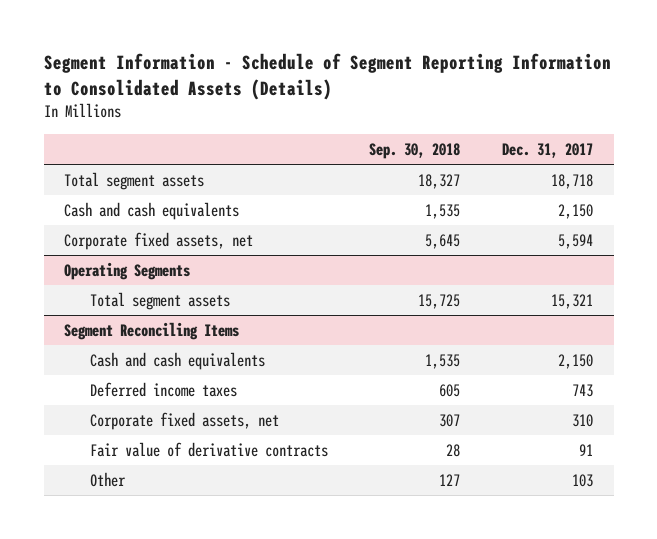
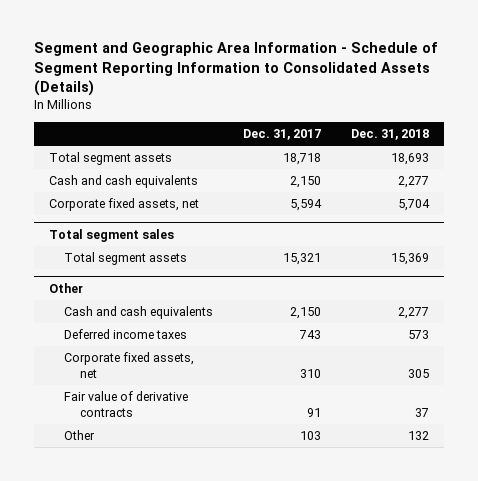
- Segment Information - Schedule of Segment Reporting Information to Consolidated Assets (Details)
+ Segment and Geographic Area Information - Schedule of Segment Reporting Information to Consolidated Assets (Details)
- | Sep. 30, 2018 | Dec. 31, 2017
+ | Dec. 31, 2017 | Dec. 31, 2018
- Operating Segments
+ Total segment sales
- Segment Reconciling Items
+ Other

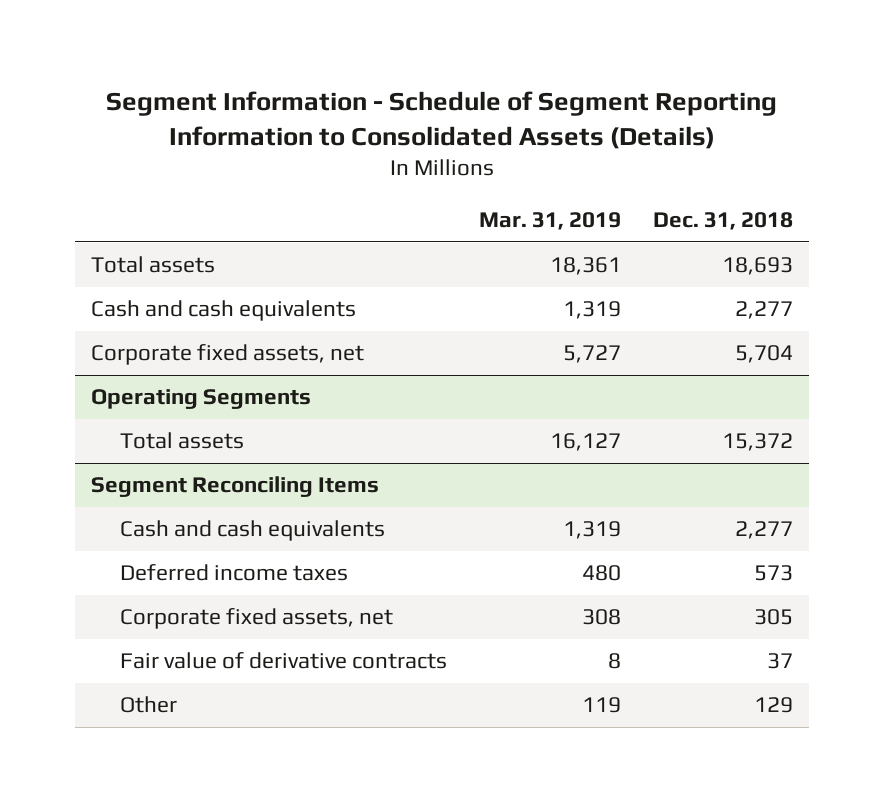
- Segment and Geographic Area Information - Schedule of Segment Reporting Information to Consolidated Assets (Details)
+ Segment Information - Schedule of Segment Reporting Information to Consolidated Assets (Details)
- | Dec. 31, 2017 | Dec. 31, 2018
+ | Mar. 31, 2019 | Dec. 31, 2018
- Total segment assets | 18,718 | 18,693
+ Total assets | 18,361 | 18,693
- Total segment sales
- Total segment assets | 15,321 | 15,369
- Other
+ Operating Segments
+ Total assets | 16,127 | 15,372
+ Segment Reconciling Items
- Other | 103 | 132
+ Other | 119 | 129

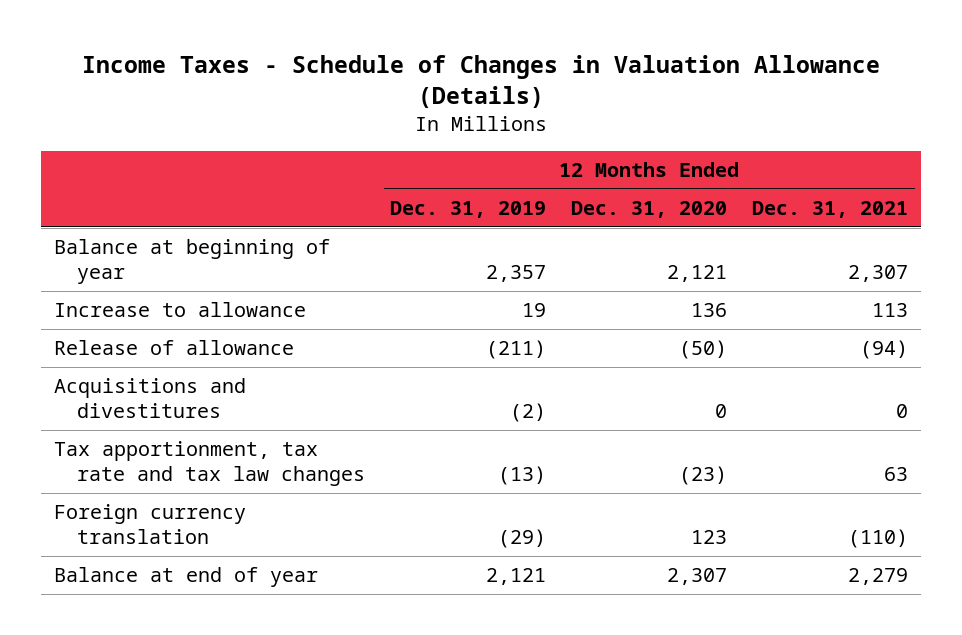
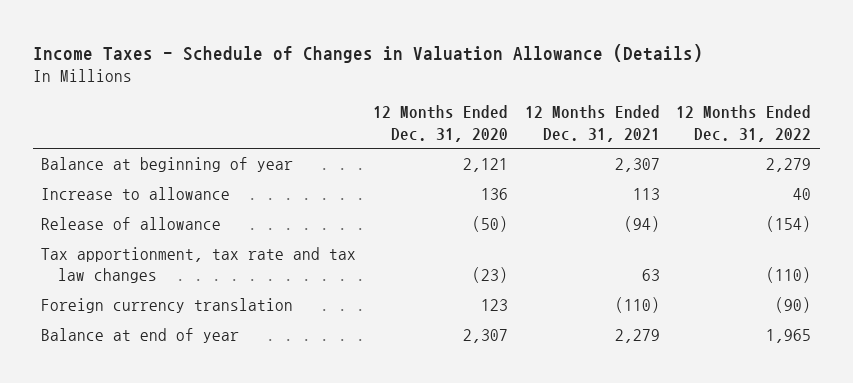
- | 12 Months Ended Dec. 31, 2019 | 12 Months Ended Dec. 31, 2020 | 12 Months Ended Dec. 31, 2021
+ | 12 Months Ended Dec. 31, 2020 | 12 Months Ended Dec. 31, 2021 | 12 Months Ended Dec. 31, 2022
- Acquisitions and divestitures | (2) | 0 | 0

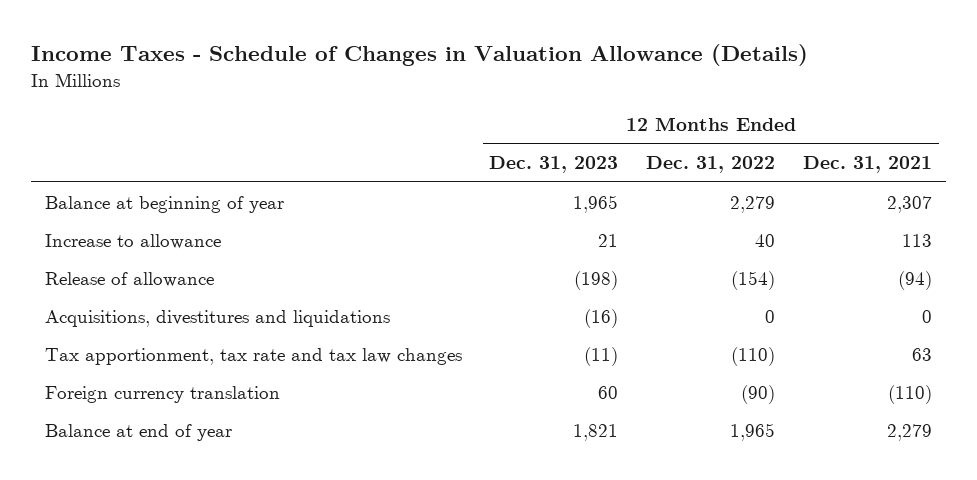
- | 12 Months Ended Dec. 31, 2020 | 12 Months Ended Dec. 31, 2021 | 12 Months Ended Dec. 31, 2022
+ | 12 Months Ended Dec. 31, 2023 | 12 Months Ended Dec. 31, 2022 | 12 Months Ended Dec. 31, 2021
+ Acquisitions, divestitures and liquidations | (16) | 0 | 0

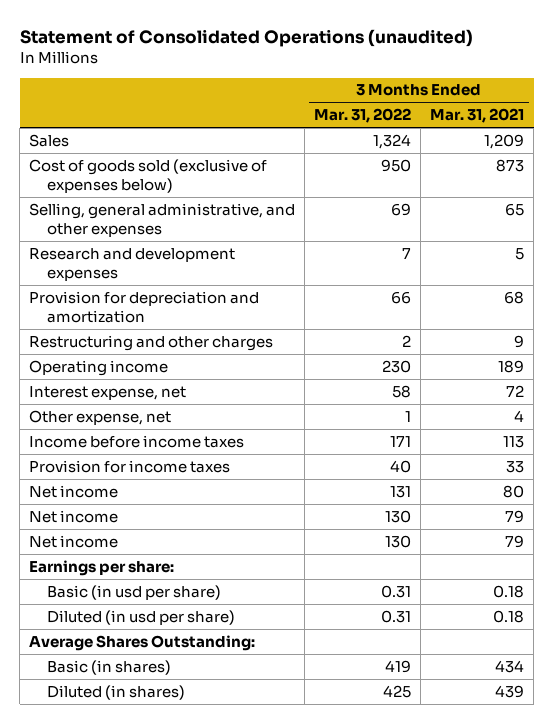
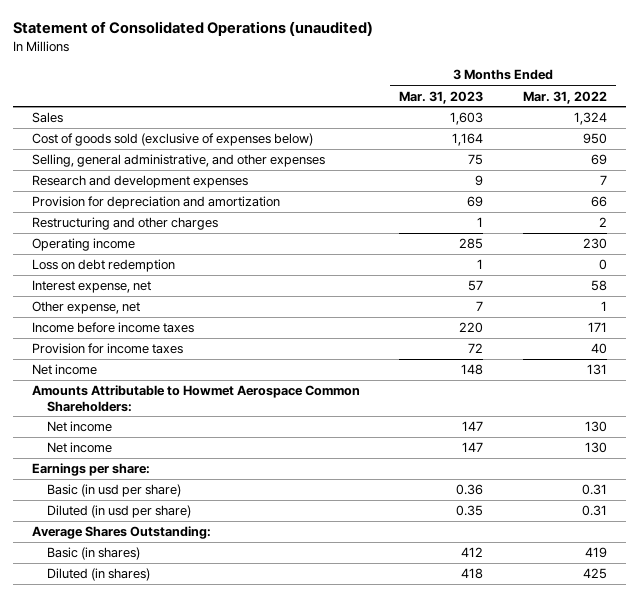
- | 3 Months Ended Mar. 31, 2022 | 3 Months Ended Mar. 31, 2021
+ | 3 Months Ended Mar. 31, 2023 | 3 Months Ended Mar. 31, 2022
+ Loss on debt redemption | 1 | 0
+ Amounts Attributable to Howmet Aerospace Common Shareholders:

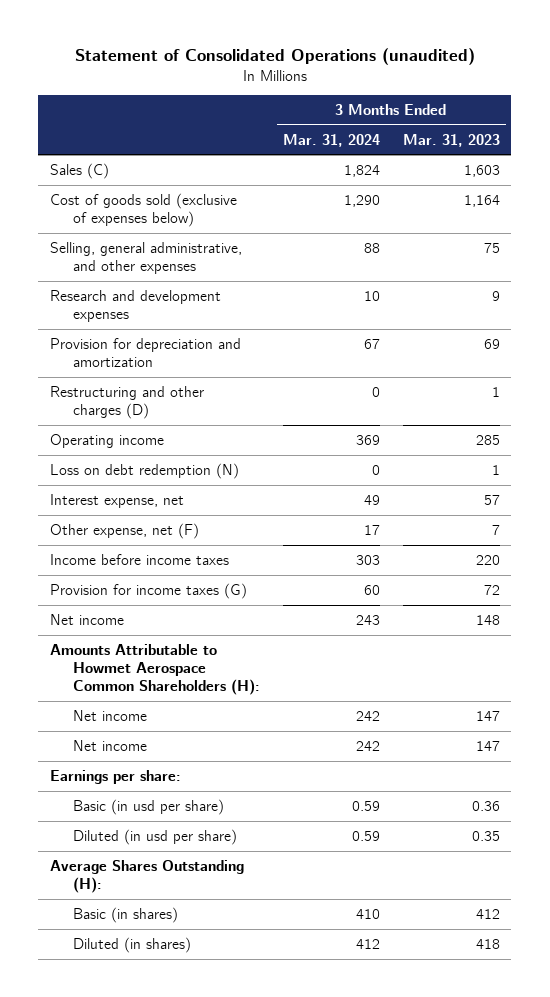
- | 3 Months Ended Mar. 31, 2023 | 3 Months Ended Mar. 31, 2022
+ | 3 Months Ended Mar. 31, 2024 | 3 Months Ended Mar. 31, 2023
- Sales | 1,603 | 1,324
+ Sales (C) | 1,824 | 1,603
- Restructuring and other charges | 1 | 2
+ Restructuring and other charges (D) | 0 | 1
- Loss on debt redemption | 1 | 0
+ Loss on debt redemption (N) | 0 | 1
- Other expense, net | 7 | 1
+ Other expense, net (F) | 17 | 7
- Provision for income taxes | 72 | 40
+ Provision for income taxes (G) | 60 | 72
- Amounts Attributable to Howmet Aerospace Common Shareholders:
+ Amounts Attributable to Howmet Aerospace Common Shareholders (H):
- Average Shares Outstanding:
+ Average Shares Outstanding (H):

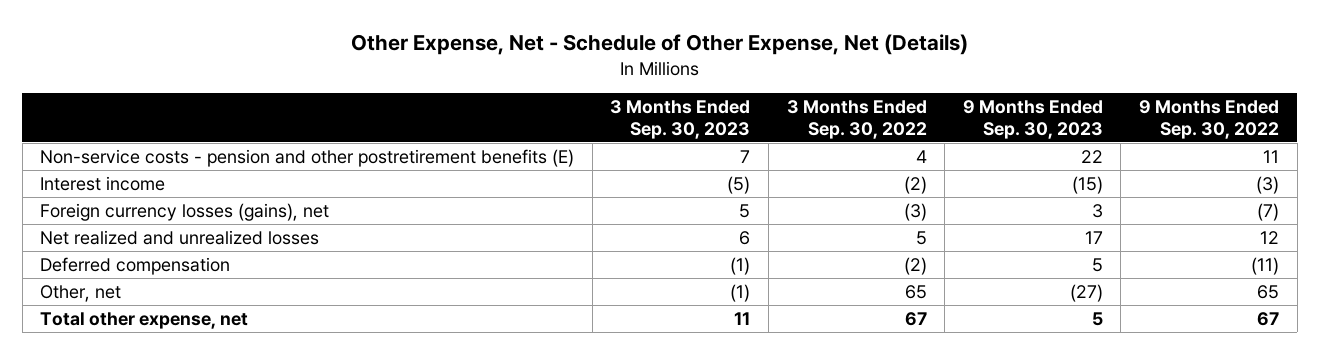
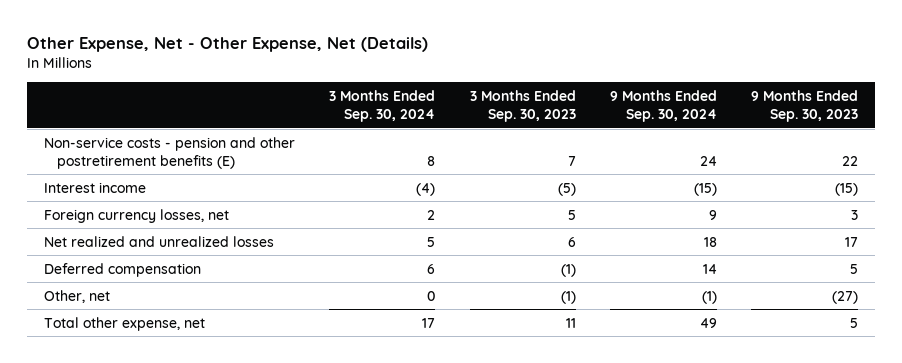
- Other Expense, Net - Schedule of Other Expense, Net (Details)
+ Other Expense, Net - Other Expense, Net (Details)
- | 3 Months Ended Sep. 30, 2023 | 3 Months Ended Sep. 30, 2022 | 9 Months Ended Sep. 30, 2023 | 9 Months Ended Sep. 30, 2022
+ | 3 Months Ended Sep. 30, 2024 | 3 Months Ended Sep. 30, 2023 | 9 Months Ended Sep. 30, 2024 | 9 Months Ended Sep. 30, 2023
- Foreign currency losses (gains), net | 5 | (3) | 3 | (7)
+ Foreign currency losses, net | 2 | 5 | 9 | 3

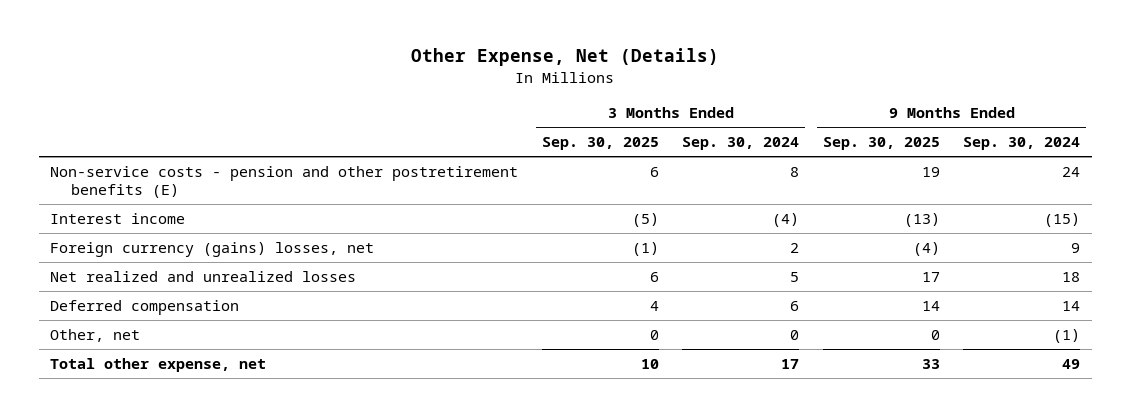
- Other Expense, Net - Other Expense, Net (Details)
+ Other Expense, Net (Details)
- | 3 Months Ended Sep. 30, 2024 | 3 Months Ended Sep. 30, 2023 | 9 Months Ended Sep. 30, 2024 | 9 Months Ended Sep. 30, 2023
+ | 3 Months Ended Sep. 30, 2025 | 3 Months Ended Sep. 30, 2024 | 9 Months Ended Sep. 30, 2025 | 9 Months Ended Sep. 30, 2024
- Foreign currency losses, net | 2 | 5 | 9 | 3
+ Foreign currency (gains) losses, net | (1) | 2 | (4) | 9

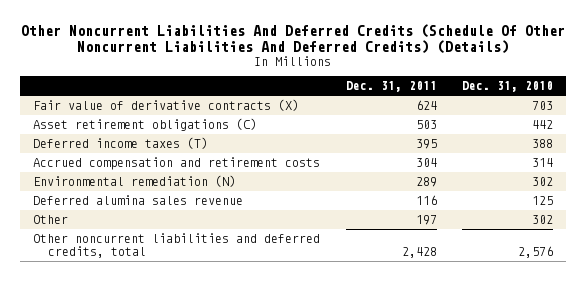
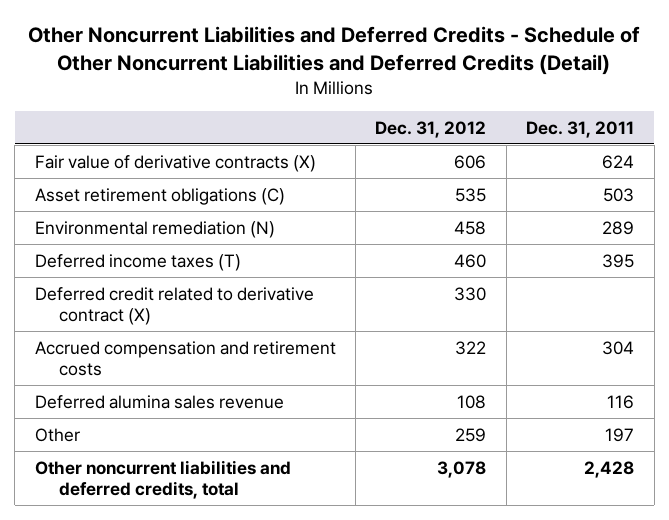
- Other Noncurrent Liabilities And Deferred Credits (Schedule Of Other Noncurrent Liabilities And Deferred Credits) (Details)
+ Other Noncurrent Liabilities and Deferred Credits - Schedule of Other Noncurrent Liabilities and Deferred Credits (Detail)
- | Dec. 31, 2011 | Dec. 31, 2010
+ | Dec. 31, 2012 | Dec. 31, 2011
moved up: Environmental remediation (N) | 458 | 289
+ Deferred credit related to derivative contract (X) | 330 |

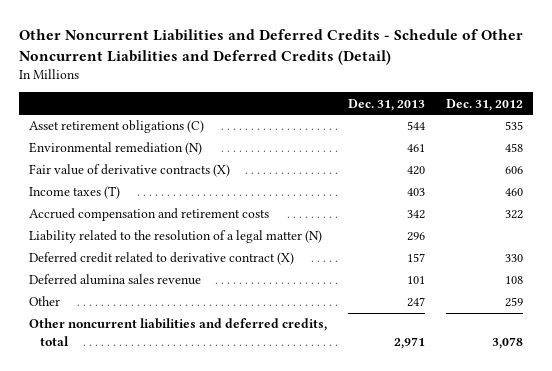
- | Dec. 31, 2012 | Dec. 31, 2011
+ | Dec. 31, 2013 | Dec. 31, 2012
- Deferred income taxes (T) | 460 | 395
moved down: Fair value of derivative contracts (X) | 420 | 606
+ Income taxes (T) | 403 | 460
+ Liability related to the resolution of a legal matter (N) | 296 |
moved down: Deferred credit related to derivative contract (X) | 157 | 330

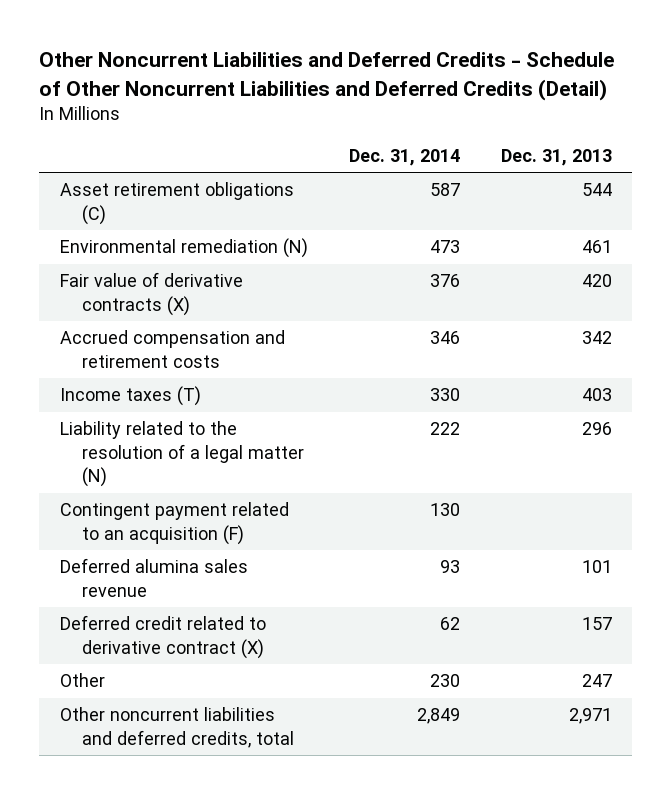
- | Dec. 31, 2013 | Dec. 31, 2012
+ | Dec. 31, 2014 | Dec. 31, 2013
moved down: Income taxes (T) | 330 | 403
+ Contingent payment related to an acquisition (F) | 130 |
moved down: Deferred credit related to derivative contract (X) | 62 | 157

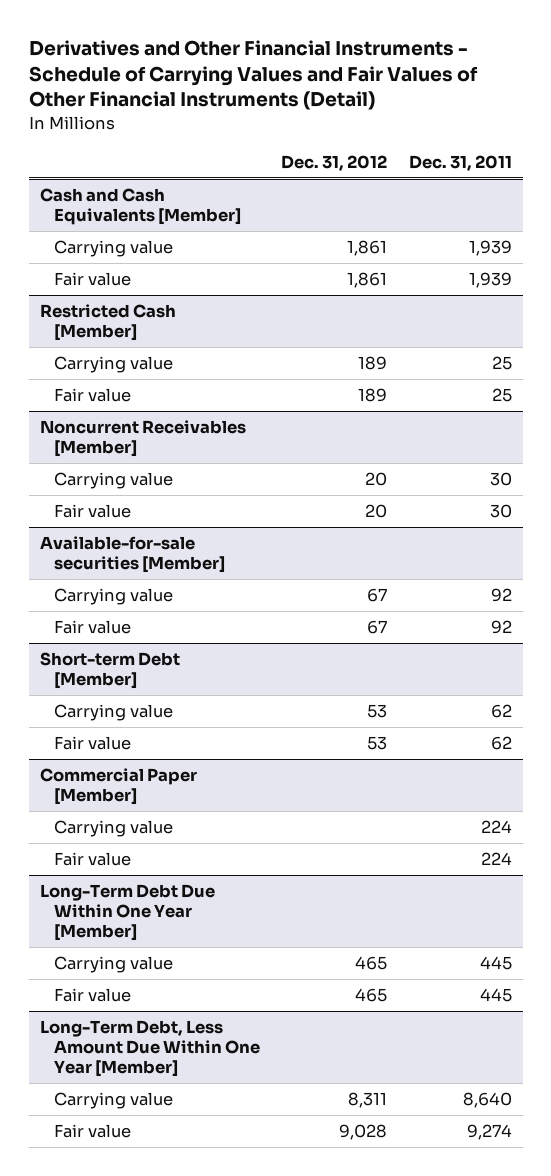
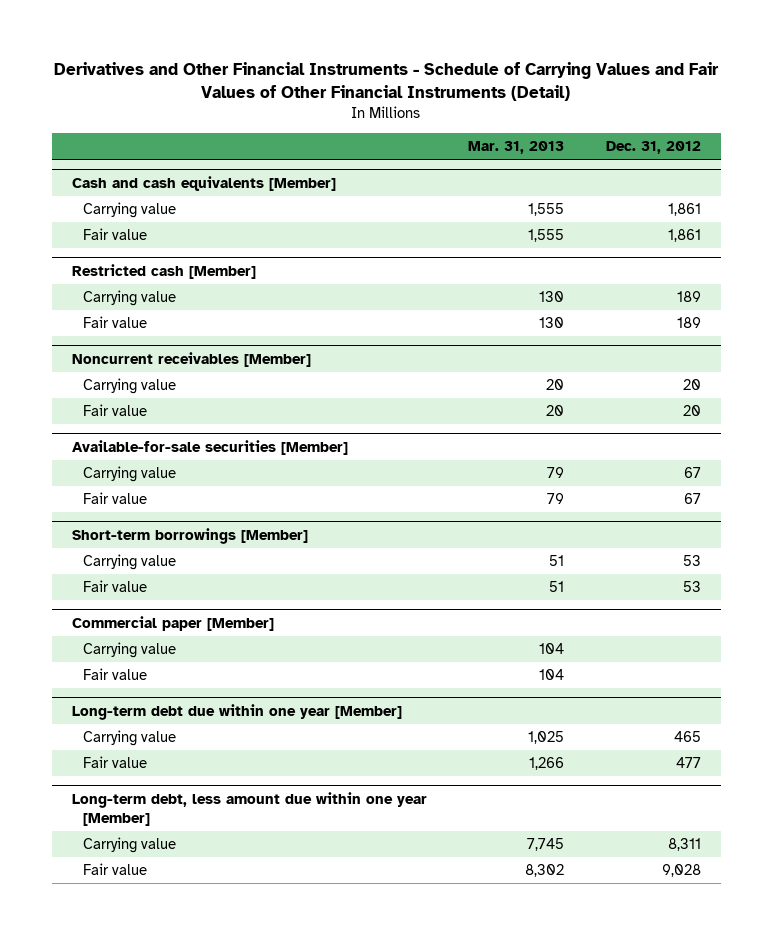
- | Dec. 31, 2012 | Dec. 31, 2011
+ | Mar. 31, 2013 | Dec. 31, 2012
- Cash and Cash Equivalents [Member]
+ Cash and cash equivalents [Member]
- Restricted Cash [Member]
+ Restricted cash [Member]
- Noncurrent Receivables [Member]
+ Noncurrent receivables [Member]
- Short-term Debt [Member]
+ Short-term borrowings [Member]
- Commercial Paper [Member]
+ Commercial paper [Member]
- Long-Term Debt Due Within One Year [Member]
+ Long-term debt due within one year [Member]
- Fair value | 465 | 445
- Long-Term Debt, Less Amount Due Within One Year [Member]
+ Fair value | 1,266 | 477
+ Long-term debt, less amount due within one year [Member]

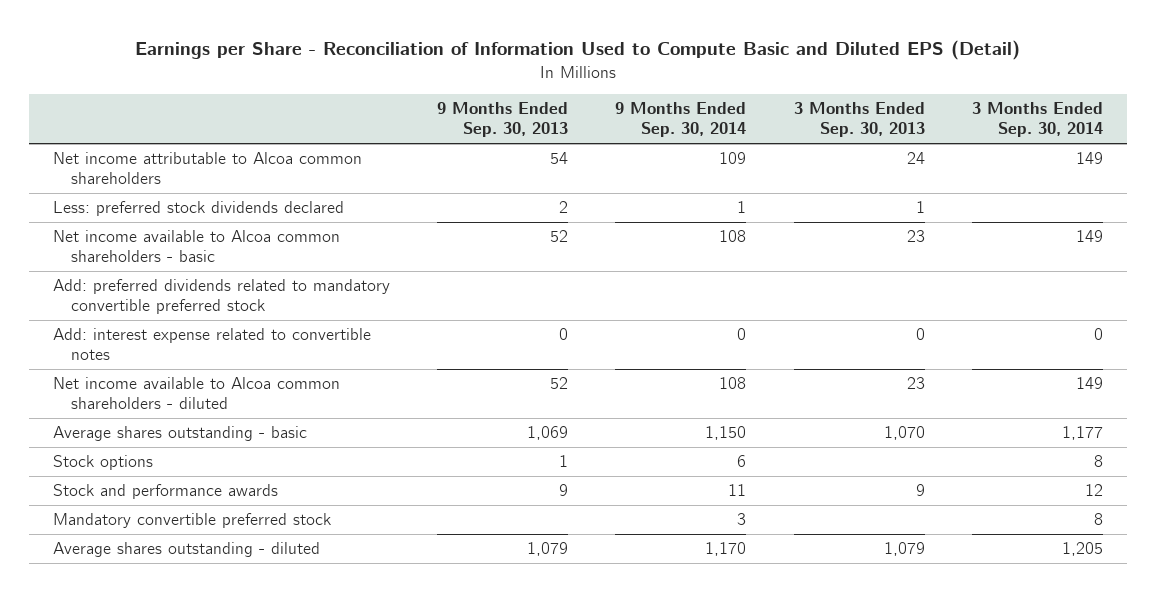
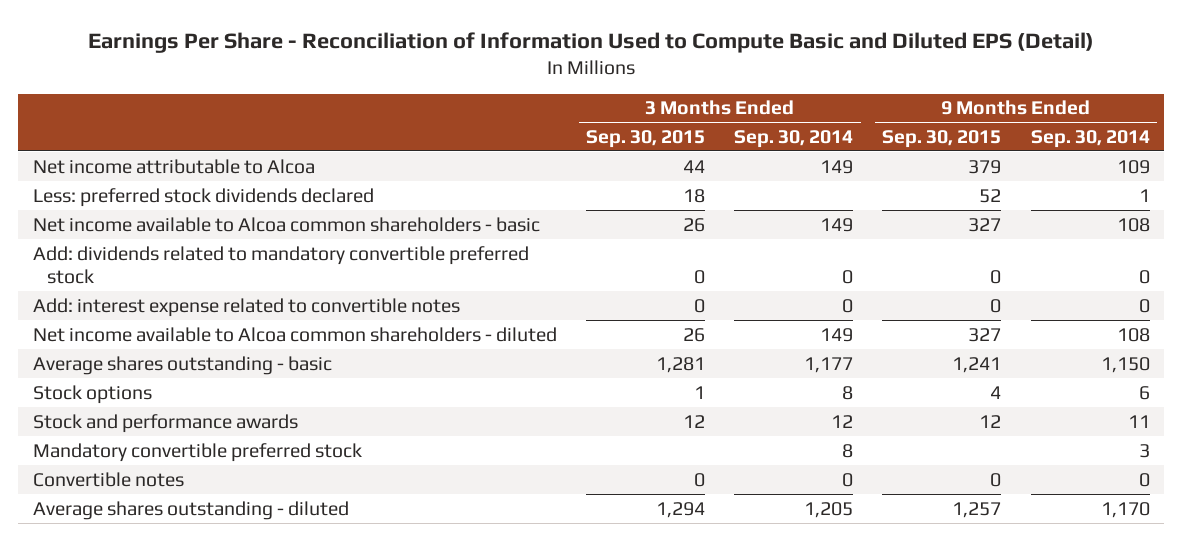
- Earnings per Share - Reconciliation of Information Used to Compute Basic and Diluted EPS (Detail)
+ Earnings Per Share - Reconciliation of Information Used to Compute Basic and Diluted EPS (Detail)
- | 9 Months Ended Sep. 30, 2013 | 9 Months Ended Sep. 30, 2014 | 3 Months Ended Sep. 30, 2013 | 3 Months Ended Sep. 30, 2014
+ | 3 Months Ended Sep. 30, 2015 | 3 Months Ended Sep. 30, 2014 | 9 Months Ended Sep. 30, 2015 | 9 Months Ended Sep. 30, 2014
- Net income attributable to Alcoa common shareholders | 54 | 109 | 24 | 149
+ Net income attributable to Alcoa | 44 | 149 | 379 | 109
- Add: preferred dividends related to mandatory convertible preferred stock
+ Add: dividends related to mandatory convertible preferred stock | 0 | 0 | 0 | 0
+ Convertible notes | 0 | 0 | 0 | 0

